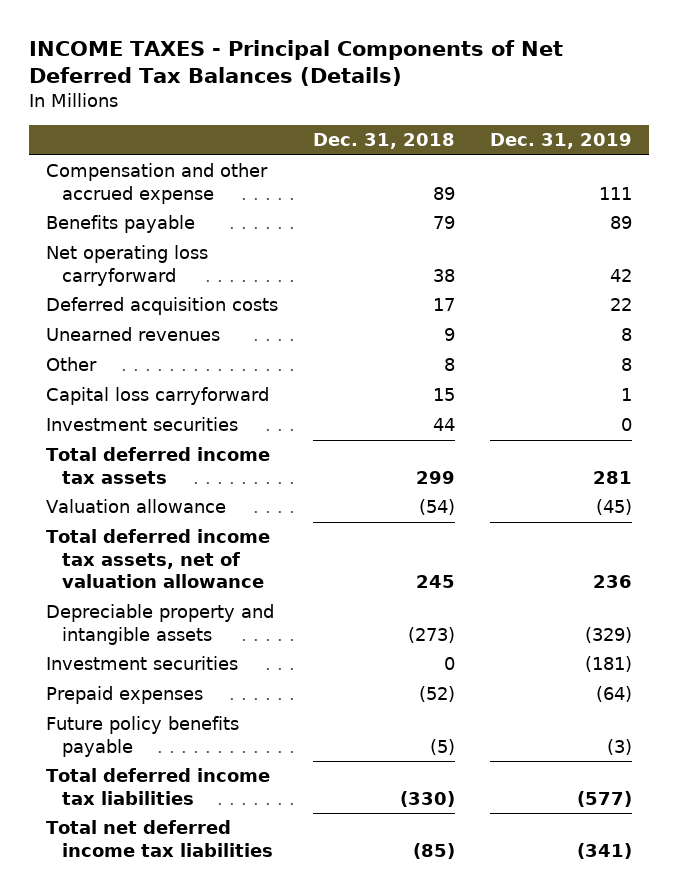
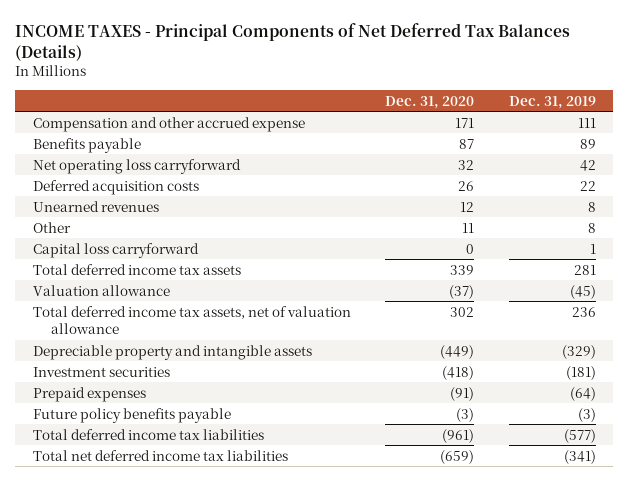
- | Dec. 31, 2018 | Dec. 31, 2019
+ | Dec. 31, 2020 | Dec. 31, 2019
- Investment securities | 44 | 0

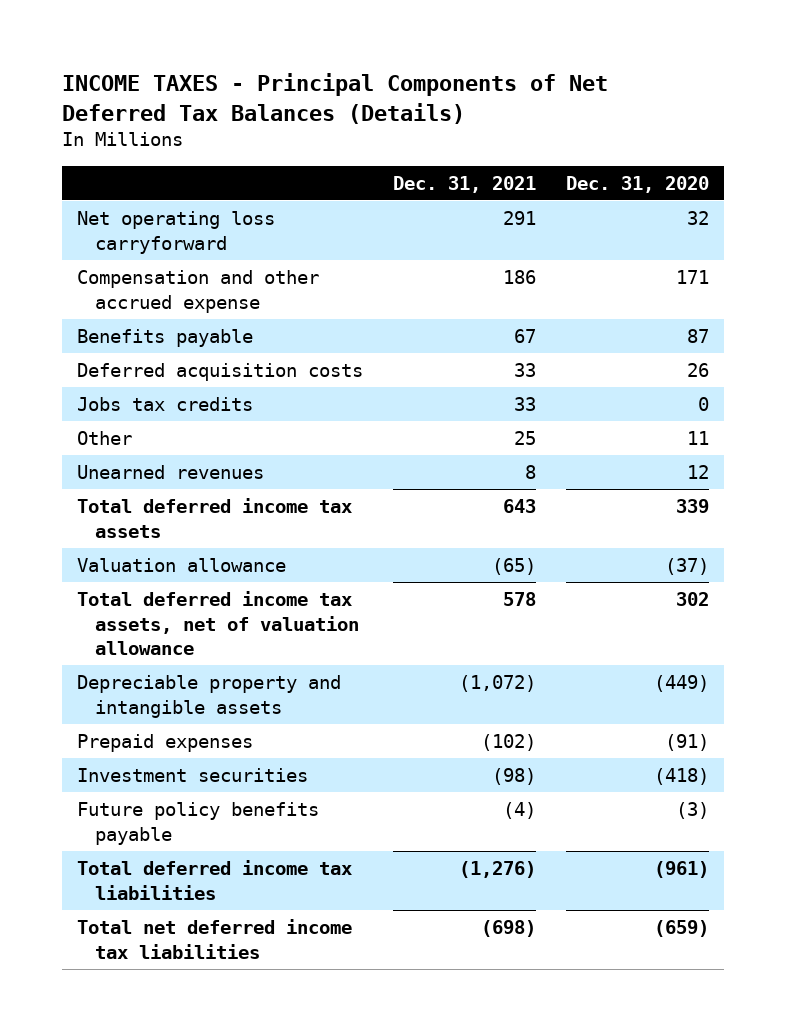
- | Dec. 31, 2020 | Dec. 31, 2019
+ | Dec. 31, 2021 | Dec. 31, 2020
moved up: Net operating loss carryforward | 291 | 32
+ Jobs tax credits | 33 | 0
- Capital loss carryforward | 0 | 1
moved down: Unearned revenues | 8 | 12
moved down: Investment securities | (98) | (418)

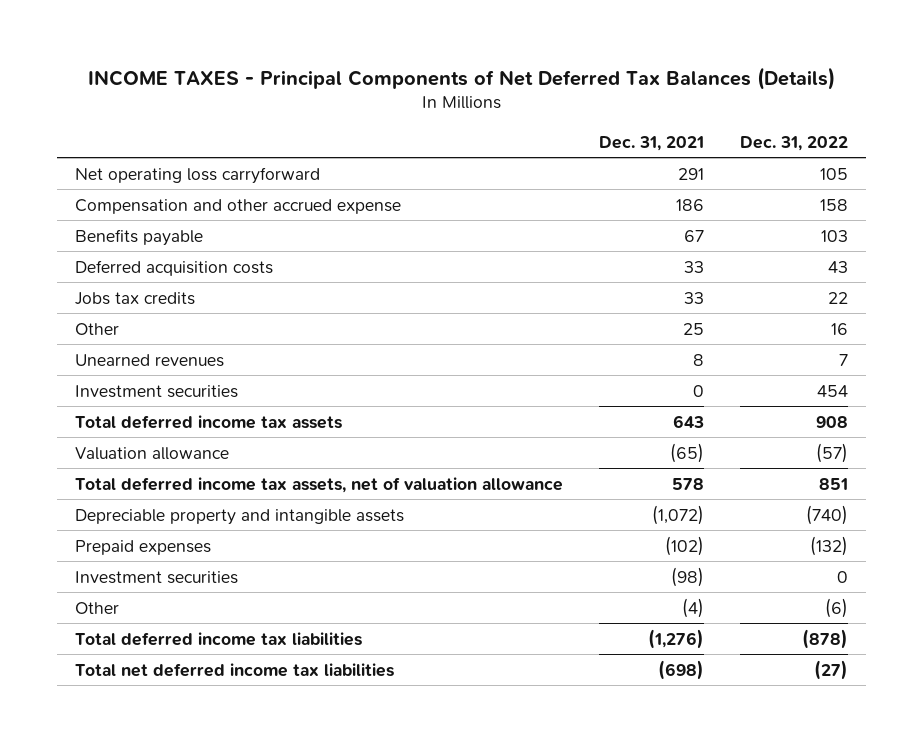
- | Dec. 31, 2021 | Dec. 31, 2020
+ | Dec. 31, 2021 | Dec. 31, 2022
+ Investment securities | 0 | 454
- Future policy benefits payable | (4) | (3)
+ Other | (4) | (6)

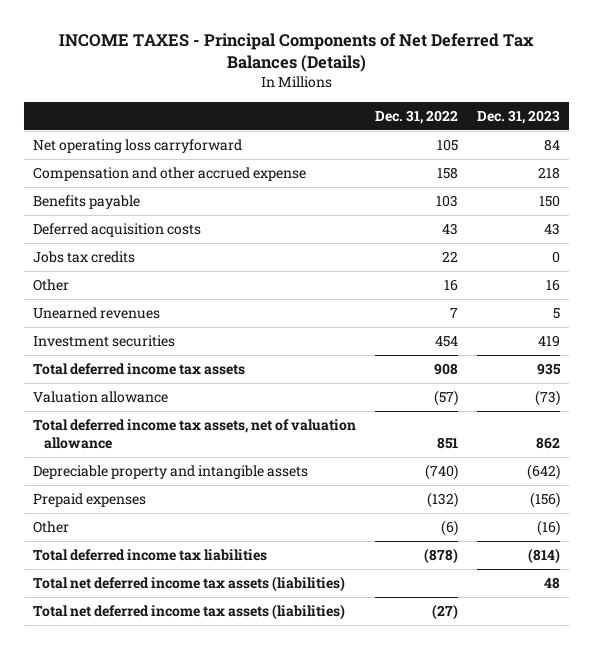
- | Dec. 31, 2021 | Dec. 31, 2022
+ | Dec. 31, 2022 | Dec. 31, 2023
- Investment securities | (98) | 0
- Total net deferred income tax liabilities | (698) | (27)
+ Total net deferred income tax assets (liabilities) | | 48
+ Total net deferred income tax assets (liabilities) | (27) |

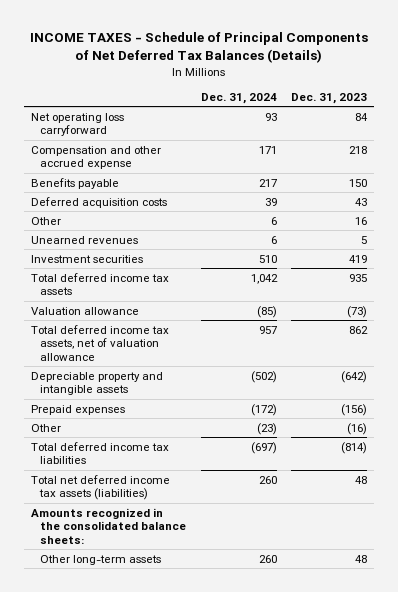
- INCOME TAXES - Principal Components of Net Deferred Tax Balances (Details)
+ INCOME TAXES - Schedule of Principal Components of Net Deferred Tax Balances (Details)
- | Dec. 31, 2022 | Dec. 31, 2023
+ | Dec. 31, 2024 | Dec. 31, 2023
- Jobs tax credits | 22 | 0
- Total net deferred income tax assets (liabilities) | (27) |
+ Amounts recognized in the consolidated balance sheets:
+ Other long-term assets | 260 | 48

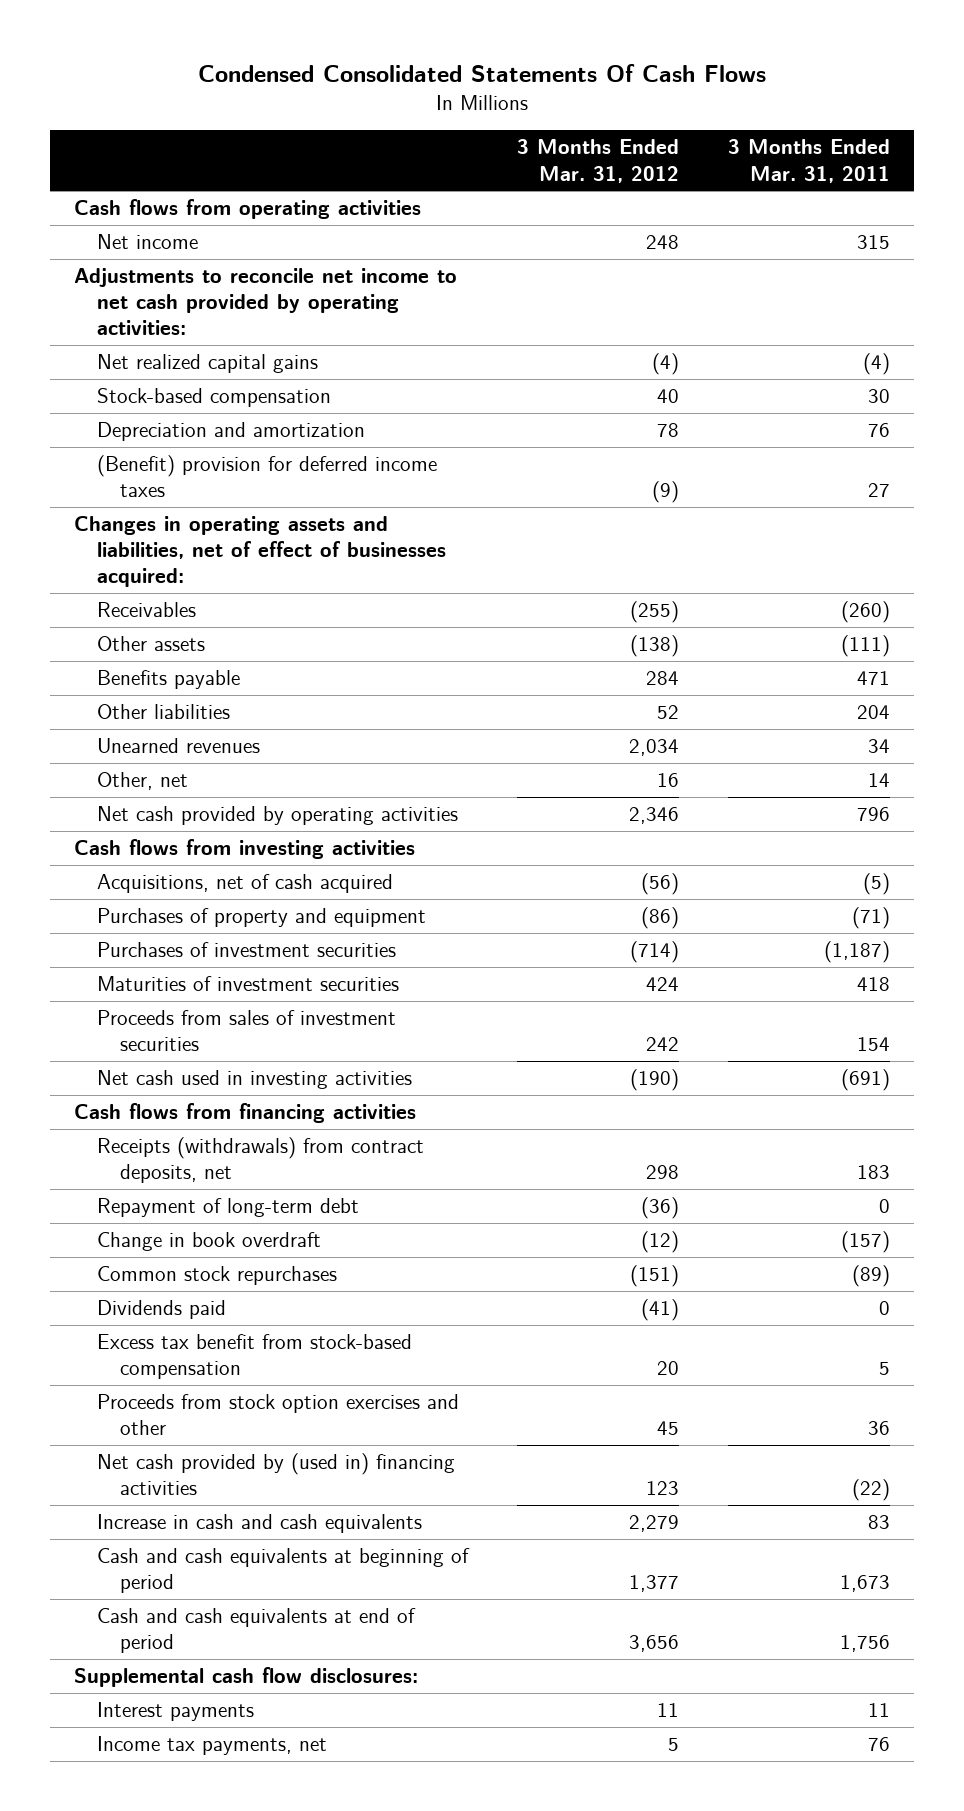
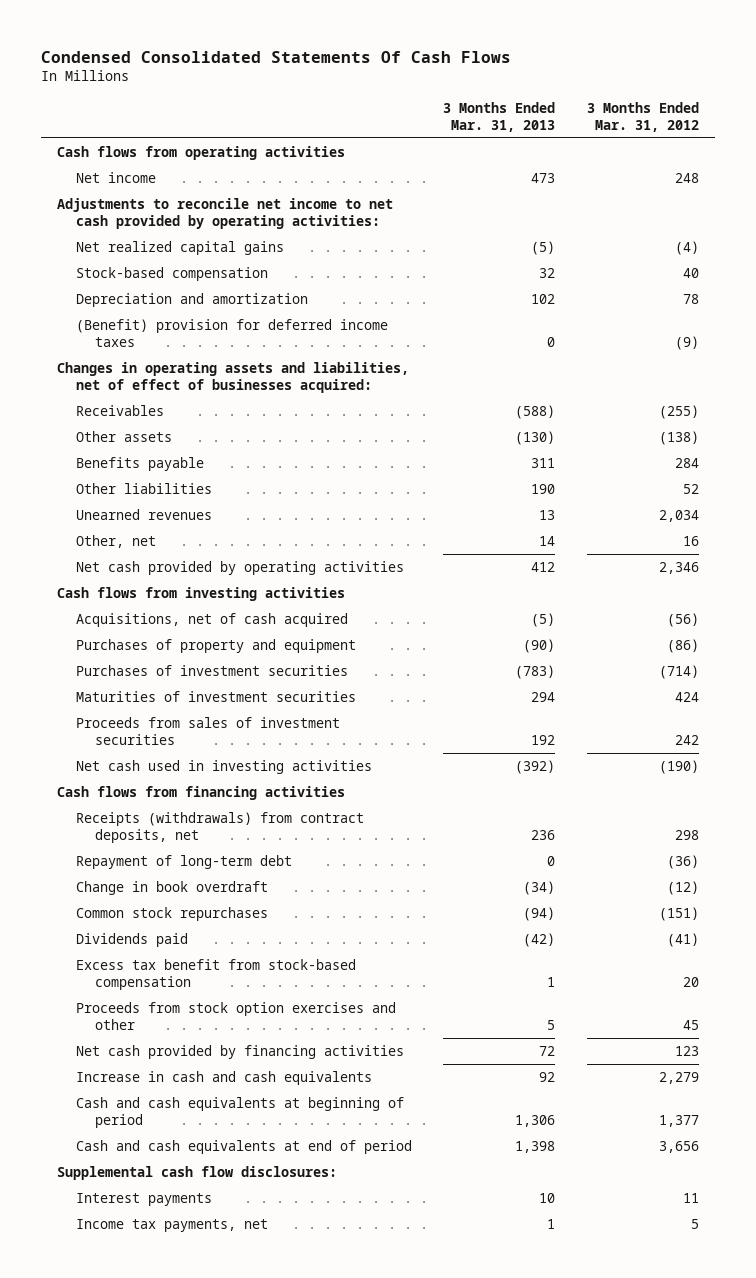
- | 3 Months Ended Mar. 31, 2012 | 3 Months Ended Mar. 31, 2011
+ | 3 Months Ended Mar. 31, 2013 | 3 Months Ended Mar. 31, 2012
- Net cash provided by (used in) financing activities | 123 | (22)
+ Net cash provided by financing activities | 72 | 123

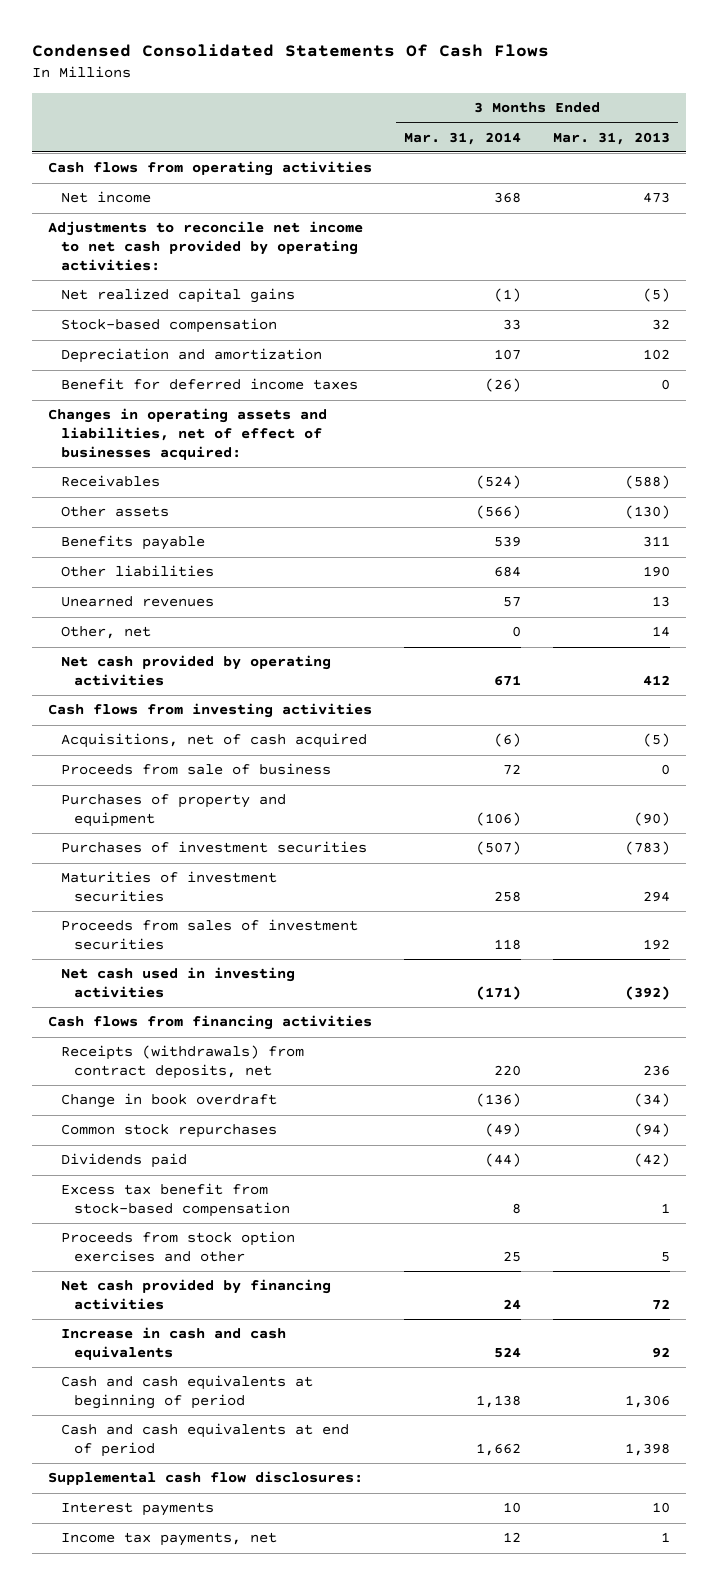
- | 3 Months Ended Mar. 31, 2013 | 3 Months Ended Mar. 31, 2012
+ | 3 Months Ended Mar. 31, 2014 | 3 Months Ended Mar. 31, 2013
- (Benefit) provision for deferred income taxes | 0 | (9)
+ Benefit for deferred income taxes | (26) | 0
+ Proceeds from sale of business | 72 | 0
- Repayment of long-term debt | 0 | (36)

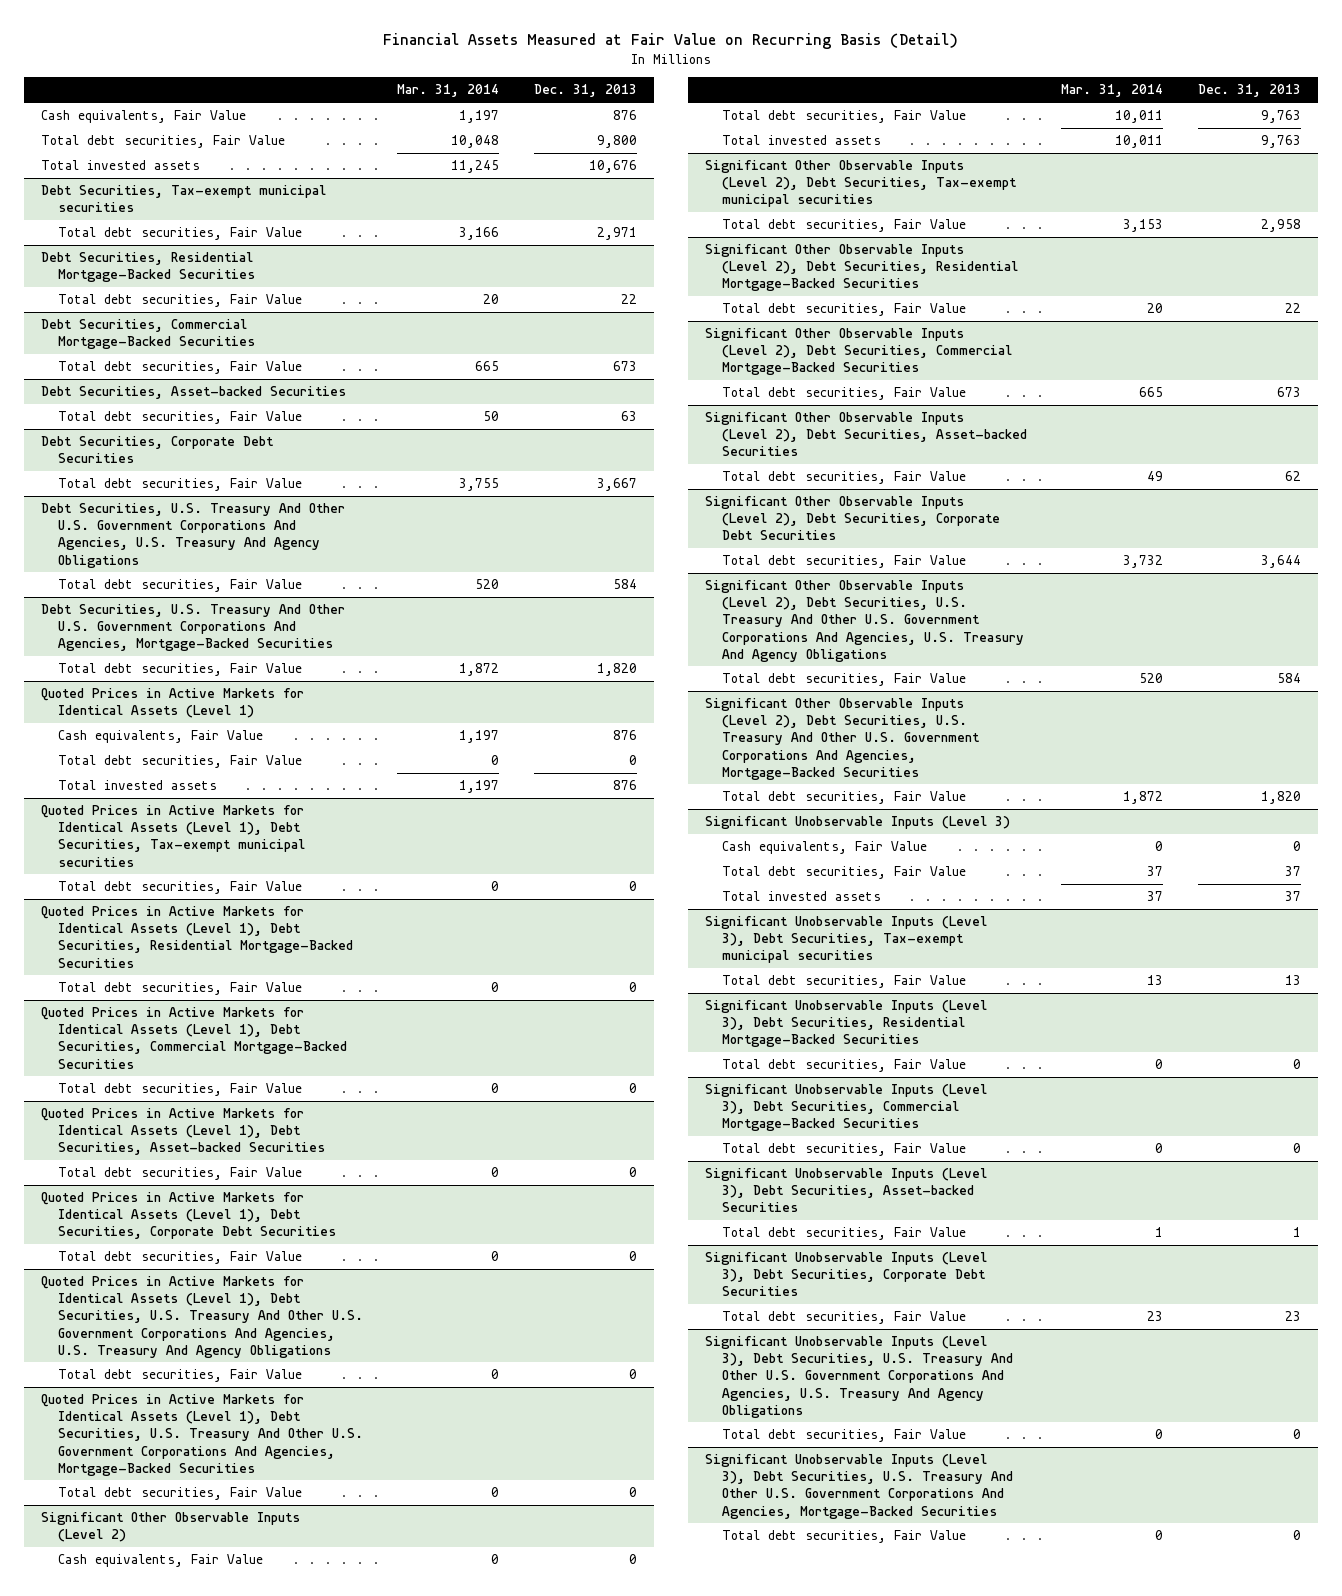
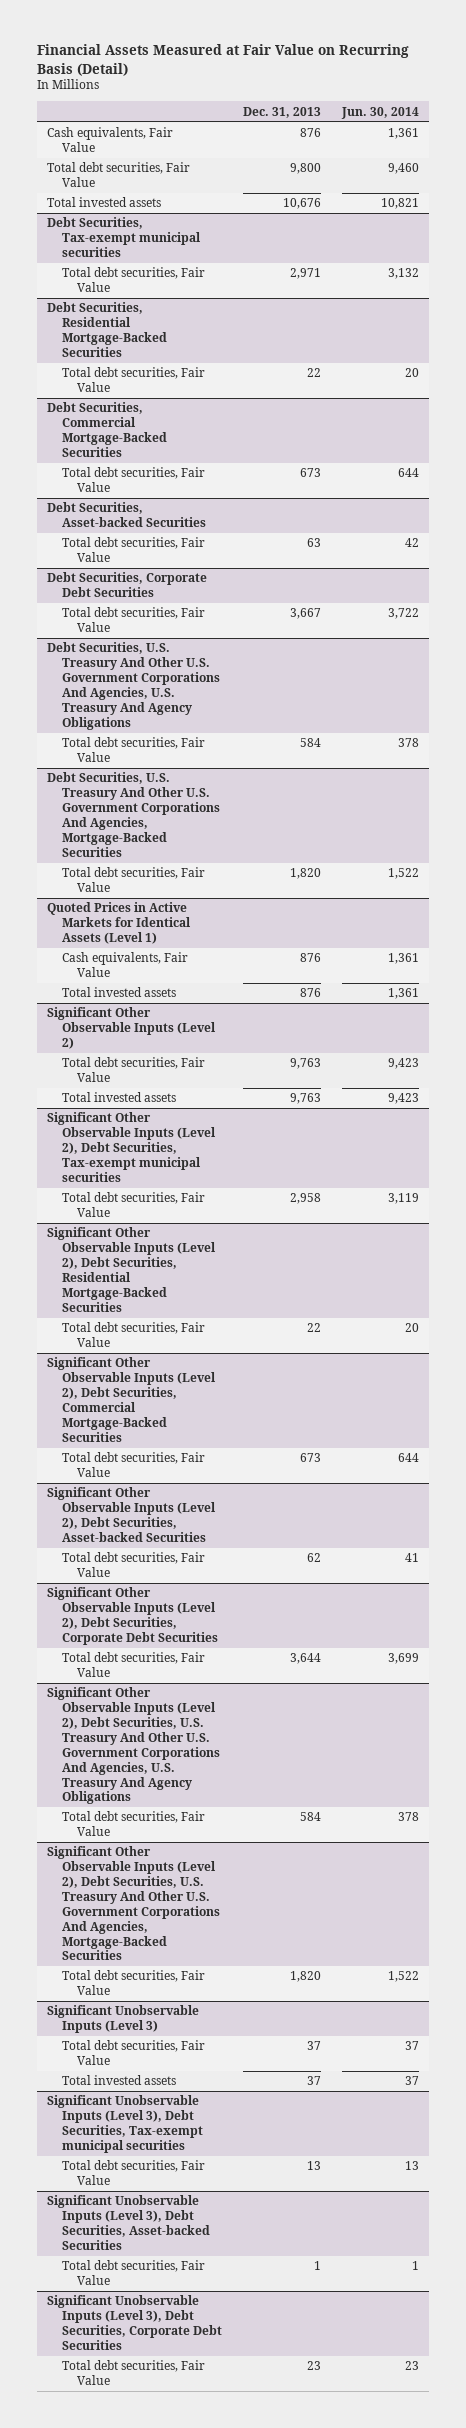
- | Mar. 31, 2014 | Dec. 31, 2013
+ | Dec. 31, 2013 | Jun. 30, 2014
@ Quoted Prices in Active Markets for Identical Assets (Level 1)
- Total debt securities, Fair Value | 0 | 0
- Quoted Prices in Active Markets for Identical Assets (Level 1), Debt Securities, Tax-exempt municipal securities
- Total debt securities, Fair Value | 0 | 0
- Quoted Prices in Active Markets for Identical Assets (Level 1), Debt Securities, Residential Mortgage-Backed Securities
- Total debt securities, Fair Value | 0 | 0
- Quoted Prices in Active Markets for Identical Assets (Level 1), Debt Securities, Commercial Mortgage-Backed Securities
- Total debt securities, Fair Value | 0 | 0
- Quoted Prices in Active Markets for Identical Assets (Level 1), Debt Securities, Asset-backed Securities
- Total debt securities, Fair Value | 0 | 0
- Quoted Prices in Active Markets for Identical Assets (Level 1), Debt Securities, Corporate Debt Securities
- Total debt securities, Fair Value | 0 | 0
- Quoted Prices in Active Markets for Identical Assets (Level 1), Debt Securities, U.S. Treasury And Other U.S. Government Corporations And Agencies, U.S. Treasury And Agency Obligations
- Total debt securities, Fair Value | 0 | 0
- Quoted Prices in Active Markets for Identical Assets (Level 1), Debt Securities, U.S. Treasury And Other U.S. Government Corporations And Agencies, Mortgage-Backed Securities
- Total debt securities, Fair Value | 0 | 0
@ Significant Other Observable Inputs (Level 2)
- Cash equivalents, Fair Value | 0 | 0
@ Significant Unobservable Inputs (Level 3)
- Cash equivalents, Fair Value | 0 | 0
- Significant Unobservable Inputs (Level 3), Debt Securities, Residential Mortgage-Backed Securities
- Total debt securities, Fair Value | 0 | 0
- Significant Unobservable Inputs (Level 3), Debt Securities, Commercial Mortgage-Backed Securities
- Total debt securities, Fair Value | 0 | 0
- Significant Unobservable Inputs (Level 3), Debt Securities, U.S. Treasury And Other U.S. Government Corporations And Agencies, U.S. Treasury And Agency Obligations
- Total debt securities, Fair Value | 0 | 0
- Significant Unobservable Inputs (Level 3), Debt Securities, U.S. Treasury And Other U.S. Government Corporations And Agencies, Mortgage-Backed Securities
- Total debt securities, Fair Value | 0 | 0

